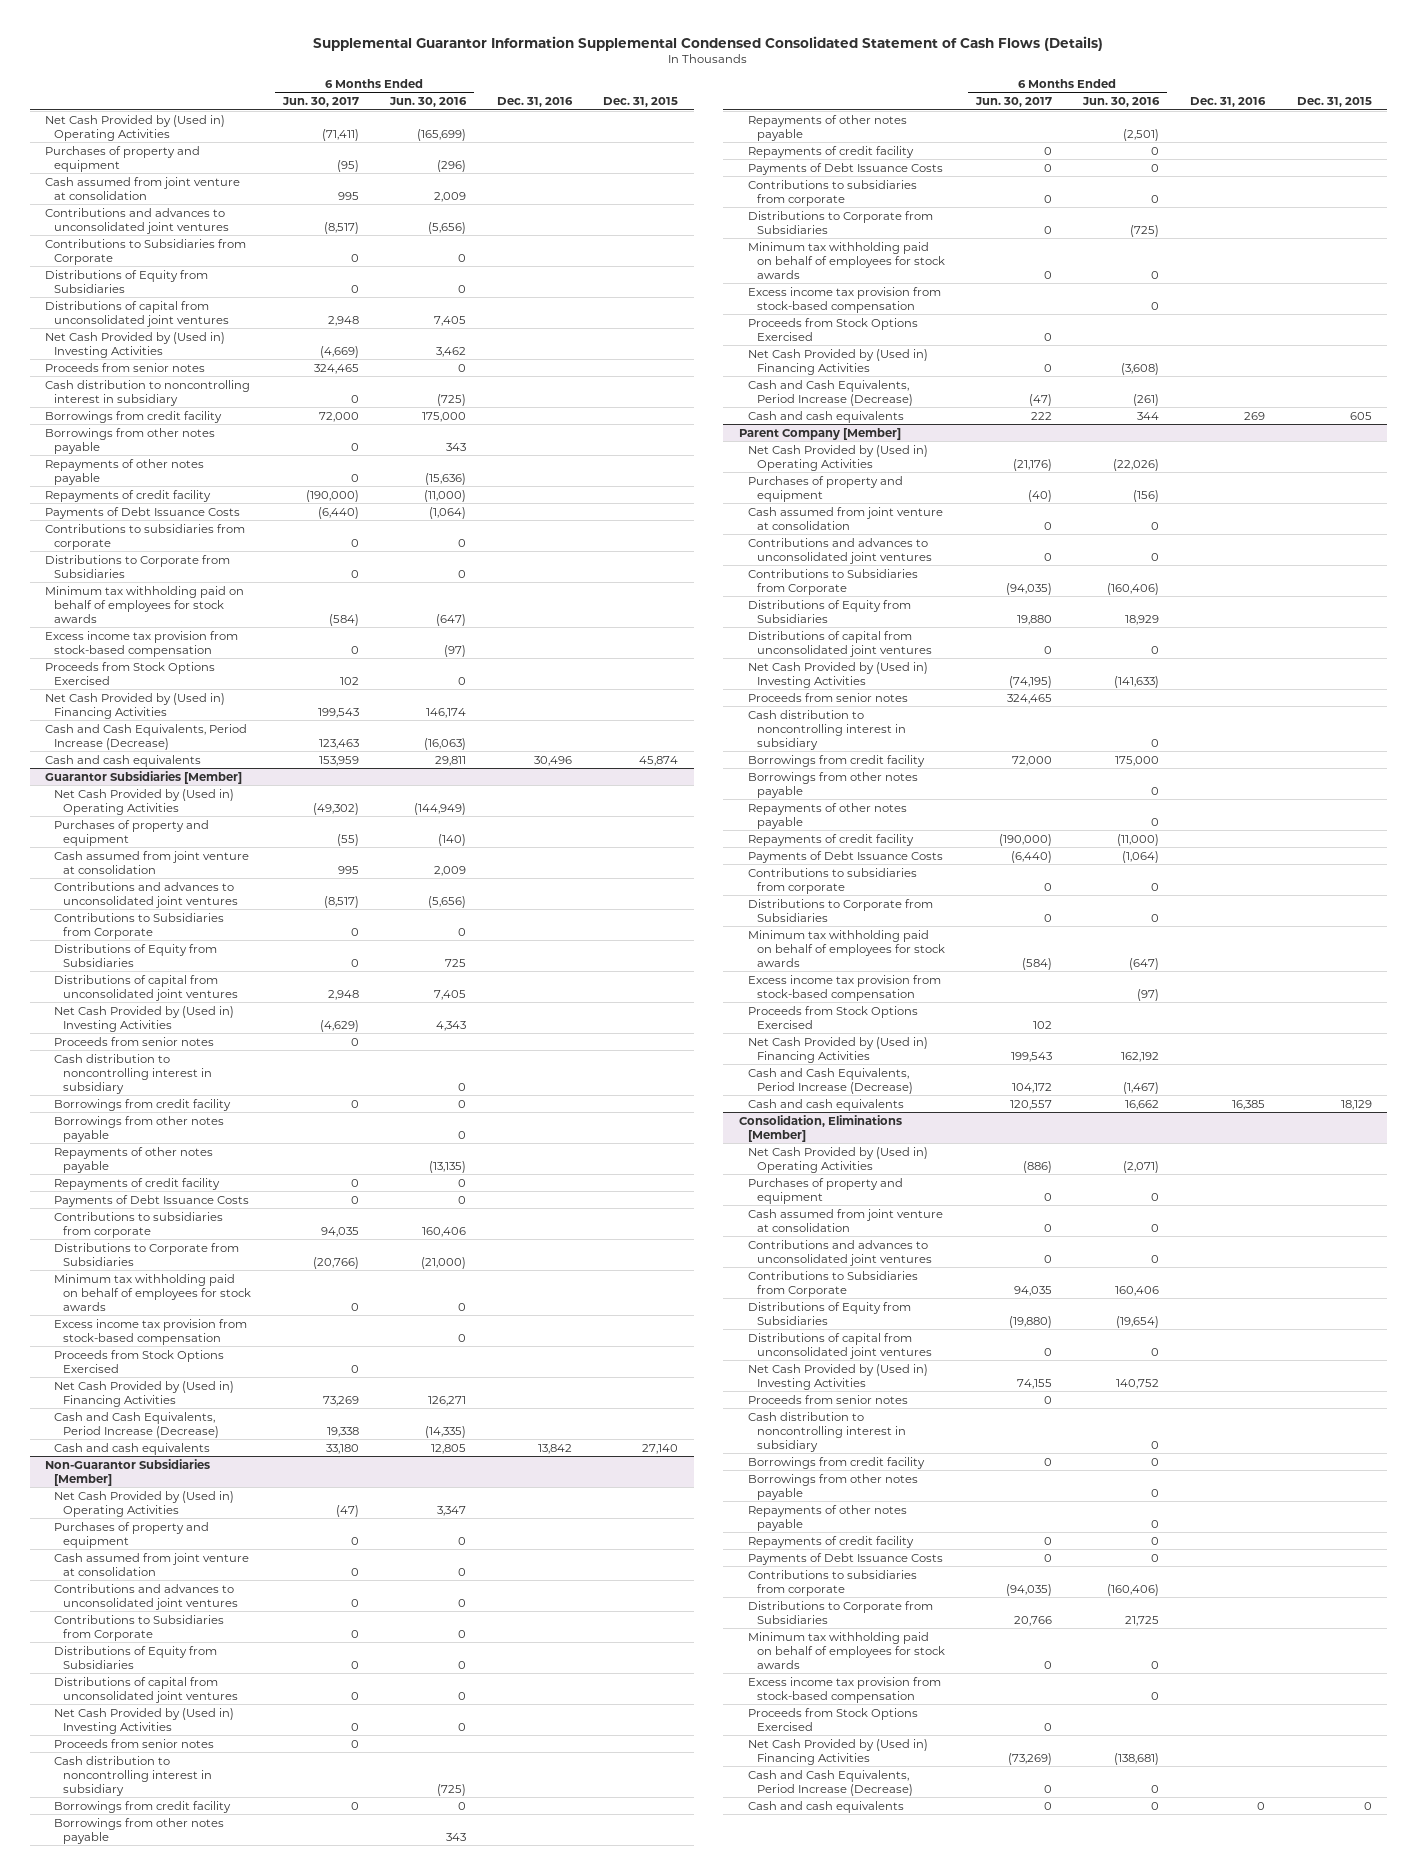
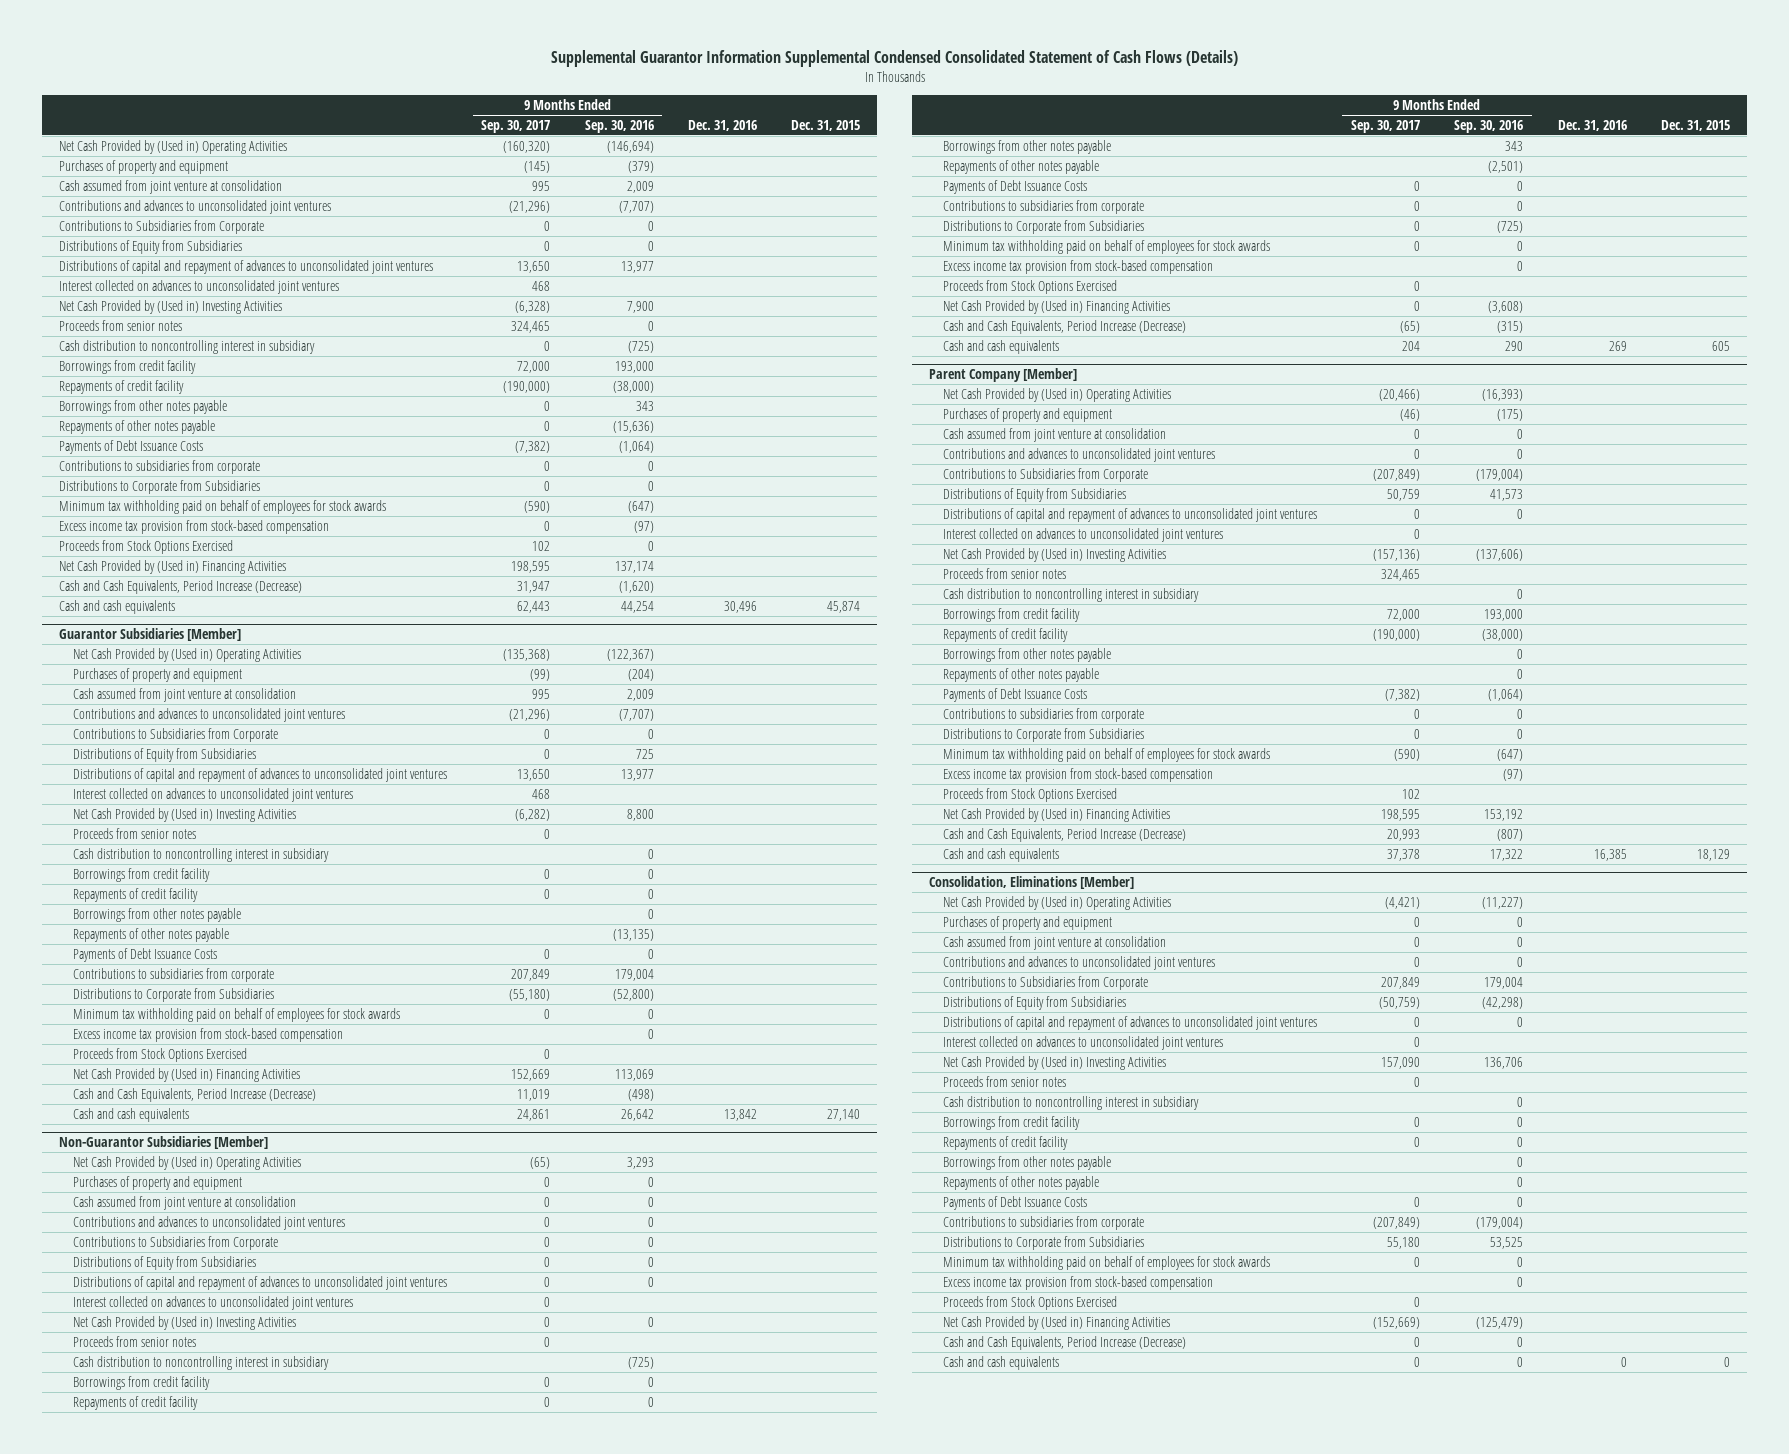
- | 6 Months Ended Jun. 30, 2017 | 6 Months Ended Jun. 30, 2016 | Dec. 31, 2016 | Dec. 31, 2015
+ | 9 Months Ended Sep. 30, 2017 | 9 Months Ended Sep. 30, 2016 | Dec. 31, 2016 | Dec. 31, 2015
- Distributions of capital from unconsolidated joint ventures | 2,948 | 7,405 | |
+ Distributions of capital and repayment of advances to unconsolidated joint ventures | 13,650 | 13,977 | |
+ Interest collected on advances to unconsolidated joint ventures | 468 | | |
moved up: Repayments of credit facility | (190,000) | (38,000) | |
@ Guarantor Subsidiaries [Member]
- Distributions of capital from unconsolidated joint ventures | 2,948 | 7,405 | |
+ Distributions of capital and repayment of advances to unconsolidated joint ventures | 13,650 | 13,977 | |
+ Interest collected on advances to unconsolidated joint ventures | 468 | | |
moved up: Repayments of credit facility | 0 | 0 | |
@ Non-Guarantor Subsidiaries [Member]
- Distributions of capital from unconsolidated joint ventures | 0 | 0 | |
+ Distributions of capital and repayment of advances to unconsolidated joint ventures | 0 | 0 | |
+ Interest collected on advances to unconsolidated joint ventures | 0 | | |
moved up: Repayments of credit facility | 0 | 0 | |
@ Parent Company [Member]
- Distributions of capital from unconsolidated joint ventures | 0 | 0 | |
+ Distributions of capital and repayment of advances to unconsolidated joint ventures | 0 | 0 | |
+ Interest collected on advances to unconsolidated joint ventures | 0 | | |
moved up: Repayments of credit facility | (190,000) | (38,000) | |
@ Consolidation, Eliminations [Member]
- Distributions of capital from unconsolidated joint ventures | 0 | 0 | |
+ Distributions of capital and repayment of advances to unconsolidated joint ventures | 0 | 0 | |
+ Interest collected on advances to unconsolidated joint ventures | 0 | | |
moved up: Repayments of credit facility | 0 | 0 | |

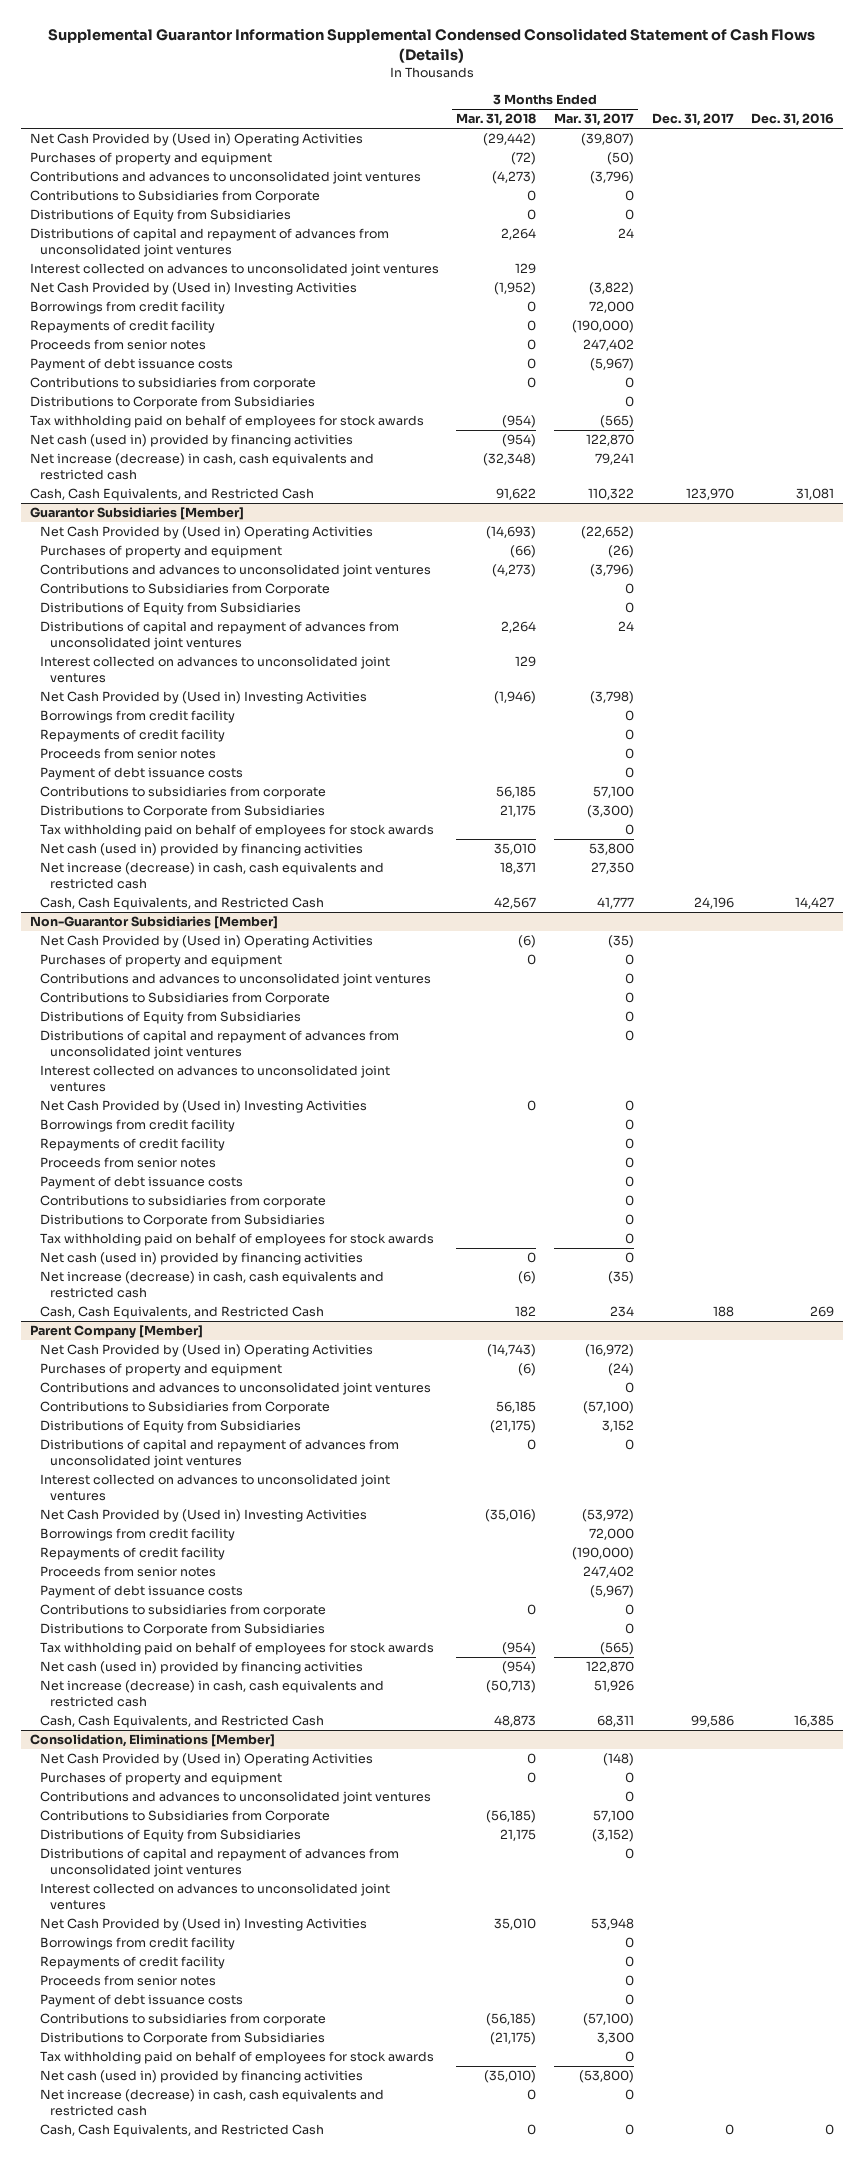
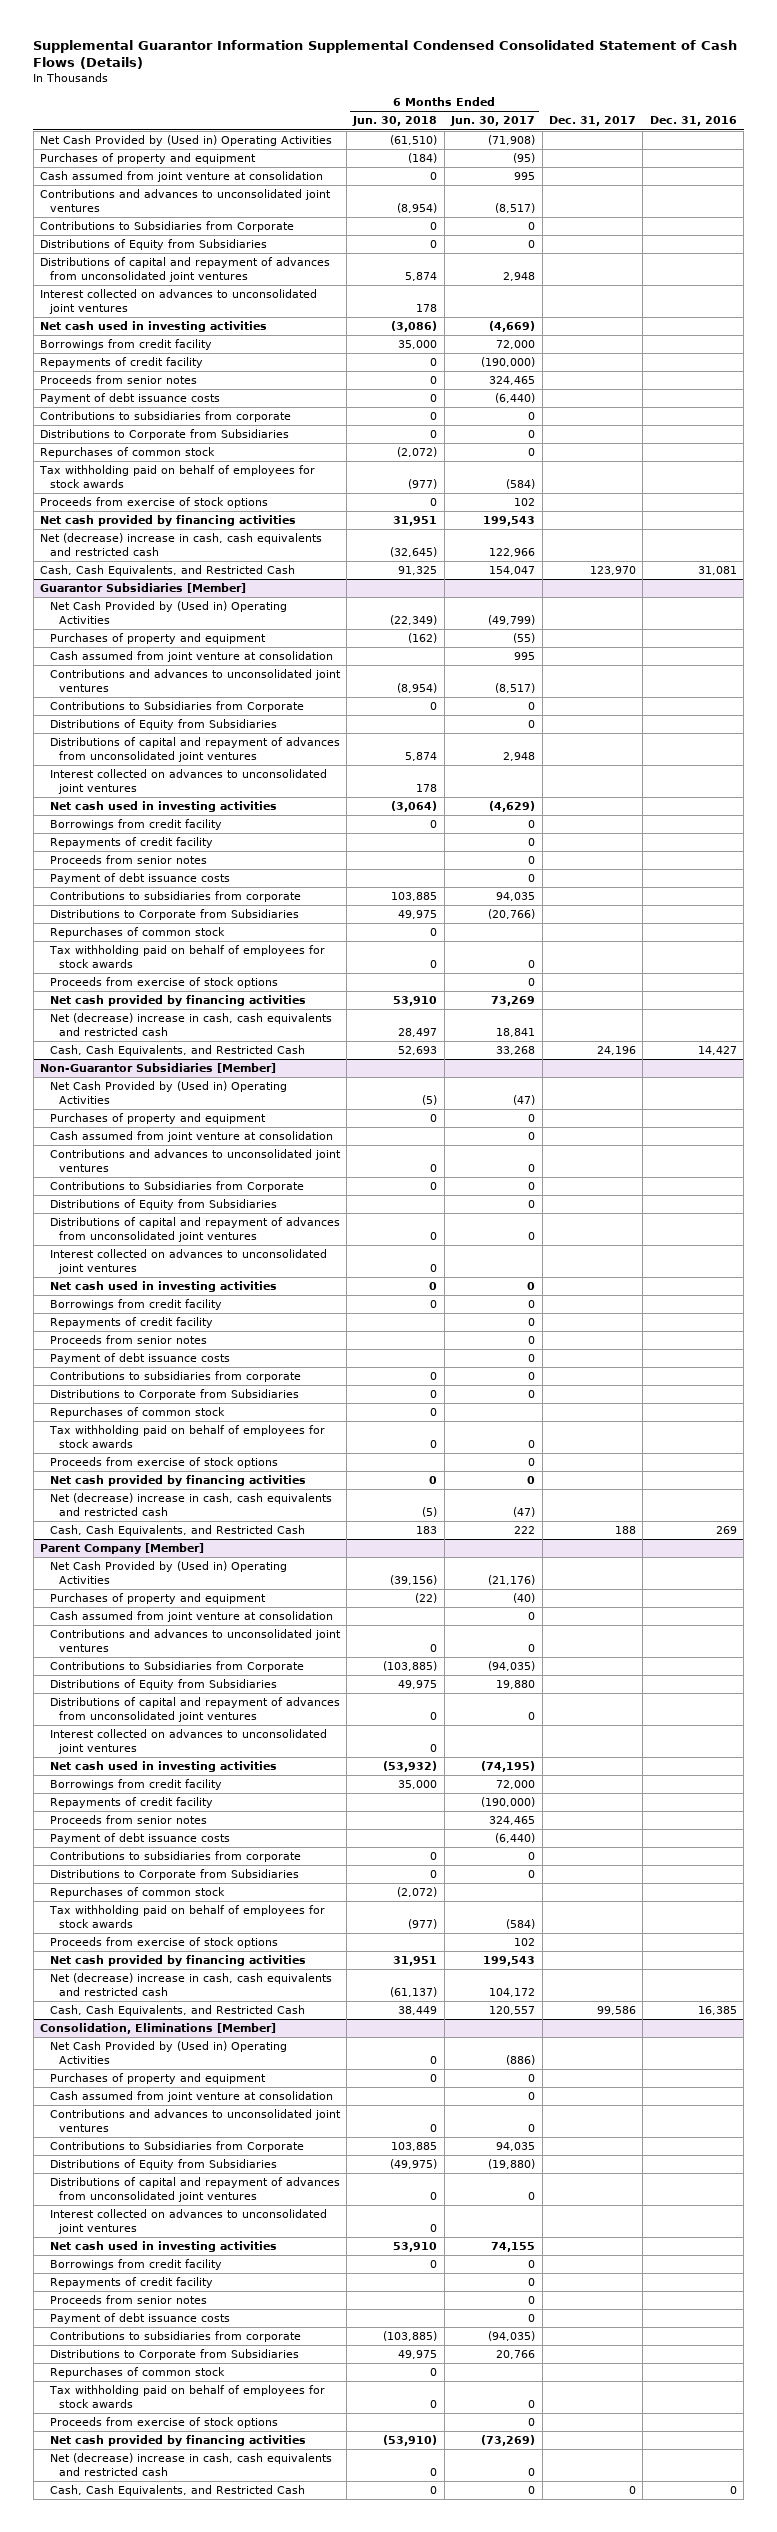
- | 3 Months Ended Mar. 31, 2018 | 3 Months Ended Mar. 31, 2017 | Dec. 31, 2017 | Dec. 31, 2016
+ | 6 Months Ended Jun. 30, 2018 | 6 Months Ended Jun. 30, 2017 | Dec. 31, 2017 | Dec. 31, 2016
+ Cash assumed from joint venture at consolidation | 0 | 995 | |
- Net Cash Provided by (Used in) Investing Activities | (1,952) | (3,822) | |
+ Net cash used in investing activities | (3,086) | (4,669) | |
+ Repurchases of common stock | (2,072) | 0 | |
- Net cash (used in) provided by financing activities | (954) | 122,870 | |
- Net increase (decrease) in cash, cash equivalents and restricted cash | (32,348) | 79,241 | |
+ Proceeds from exercise of stock options | 0 | 102 | |
+ Net cash provided by financing activities | 31,951 | 199,543 | |
+ Net (decrease) increase in cash, cash equivalents and restricted cash | (32,645) | 122,966 | |
@ Guarantor Subsidiaries [Member]
+ Cash assumed from joint venture at consolidation | | 995 | |
- Net Cash Provided by (Used in) Investing Activities | (1,946) | (3,798) | |
+ Net cash used in investing activities | (3,064) | (4,629) | |
+ Repurchases of common stock | 0 | | |
- Net cash (used in) provided by financing activities | 35,010 | 53,800 | |
- Net increase (decrease) in cash, cash equivalents and restricted cash | 18,371 | 27,350 | |
+ Proceeds from exercise of stock options | | 0 | |
+ Net cash provided by financing activities | 53,910 | 73,269 | |
+ Net (decrease) increase in cash, cash equivalents and restricted cash | 28,497 | 18,841 | |
@ Non-Guarantor Subsidiaries [Member]
+ Cash assumed from joint venture at consolidation | | 0 | |
- Net Cash Provided by (Used in) Investing Activities | 0 | 0 | |
+ Net cash used in investing activities | 0 | 0 | |
+ Repurchases of common stock | 0 | | |
- Net cash (used in) provided by financing activities | 0 | 0 | |
- Net increase (decrease) in cash, cash equivalents and restricted cash | (6) | (35) | |
+ Proceeds from exercise of stock options | | 0 | |
+ Net cash provided by financing activities | 0 | 0 | |
+ Net (decrease) increase in cash, cash equivalents and restricted cash | (5) | (47) | |
@ Parent Company [Member]
+ Cash assumed from joint venture at consolidation | | 0 | |
- Net Cash Provided by (Used in) Investing Activities | (35,016) | (53,972) | |
+ Net cash used in investing activities | (53,932) | (74,195) | |
+ Repurchases of common stock | (2,072) | | |
- Net cash (used in) provided by financing activities | (954) | 122,870 | |
- Net increase (decrease) in cash, cash equivalents and restricted cash | (50,713) | 51,926 | |
+ Proceeds from exercise of stock options | | 102 | |
+ Net cash provided by financing activities | 31,951 | 199,543 | |
+ Net (decrease) increase in cash, cash equivalents and restricted cash | (61,137) | 104,172 | |
@ Consolidation, Eliminations [Member]
+ Cash assumed from joint venture at consolidation | | 0 | |
- Net Cash Provided by (Used in) Investing Activities | 35,010 | 53,948 | |
+ Net cash used in investing activities | 53,910 | 74,155 | |
+ Repurchases of common stock | 0 | | |
- Net cash (used in) provided by financing activities | (35,010) | (53,800) | |
- Net increase (decrease) in cash, cash equivalents and restricted cash | 0 | 0 | |
+ Proceeds from exercise of stock options | | 0 | |
+ Net cash provided by financing activities | (53,910) | (73,269) | |
+ Net (decrease) increase in cash, cash equivalents and restricted cash | 0 | 0 | |

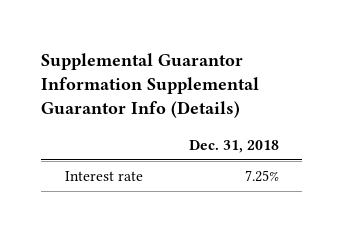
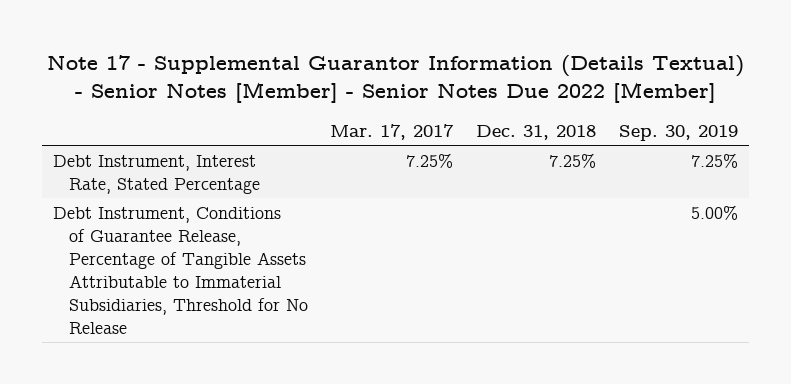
- Supplemental Guarantor Information Supplemental Guarantor Info (Details)
+ Note 17 - Supplemental Guarantor Information (Details Textual) - Senior Notes [Member] - Senior Notes Due 2022 [Member]
- | Dec. 31, 2018
+ | Mar. 17, 2017 | Dec. 31, 2018 | Sep. 30, 2019
- Interest rate | 7.25%
+ Debt Instrument, Interest Rate, Stated Percentage | 7.25% | 7.25% | 7.25%
+ Debt Instrument, Conditions of Guarantee Release, Percentage of Tangible Assets Attributable to Immaterial Subsidiaries, Threshold for No Release | | | 5.00%

